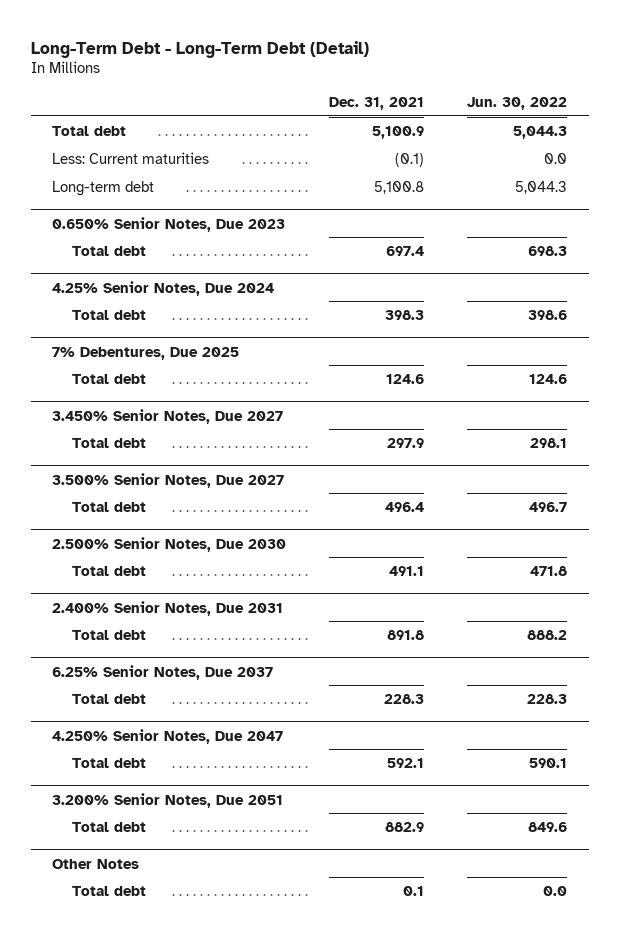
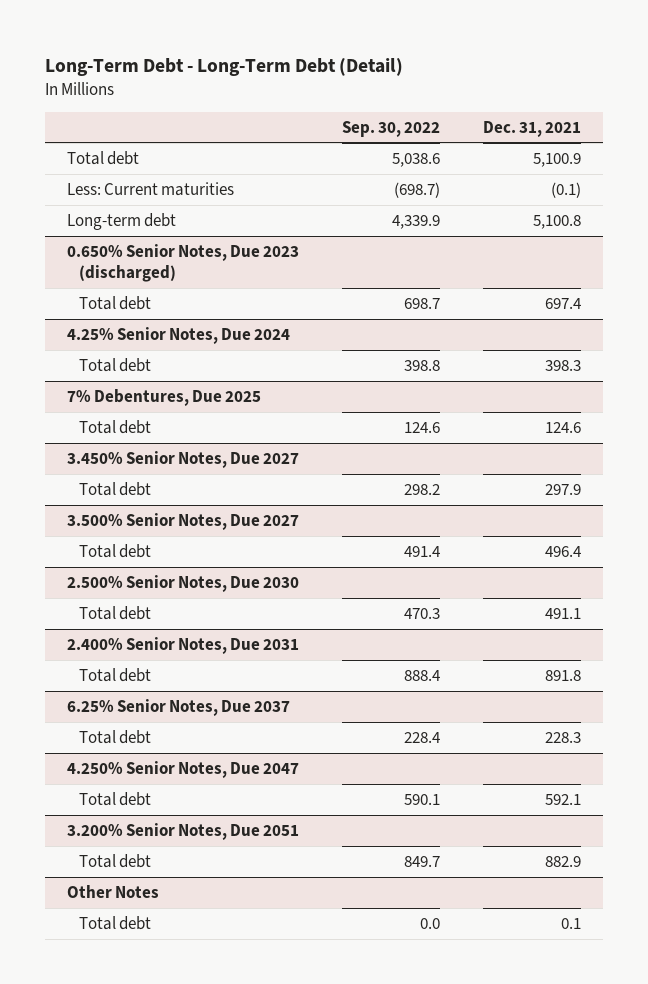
- | Dec. 31, 2021 | Jun. 30, 2022
+ | Sep. 30, 2022 | Dec. 31, 2021
- 0.650% Senior Notes, Due 2023
+ 0.650% Senior Notes, Due 2023 (discharged)

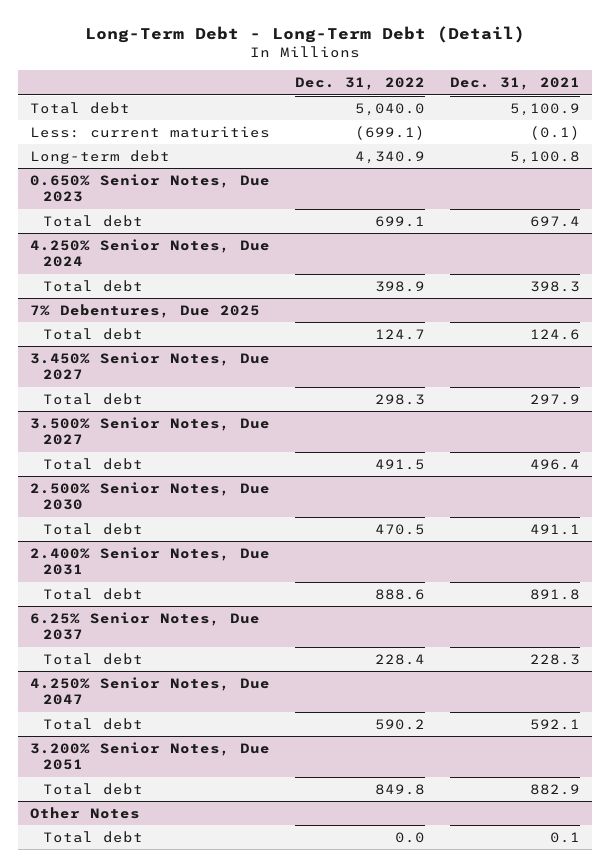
- | Sep. 30, 2022 | Dec. 31, 2021
+ | Dec. 31, 2022 | Dec. 31, 2021
- Less: Current maturities | (698.7) | (0.1)
+ Less: current maturities | (699.1) | (0.1)
- 0.650% Senior Notes, Due 2023 (discharged)
+ 0.650% Senior Notes, Due 2023
- 4.25% Senior Notes, Due 2024
+ 4.250% Senior Notes, Due 2024

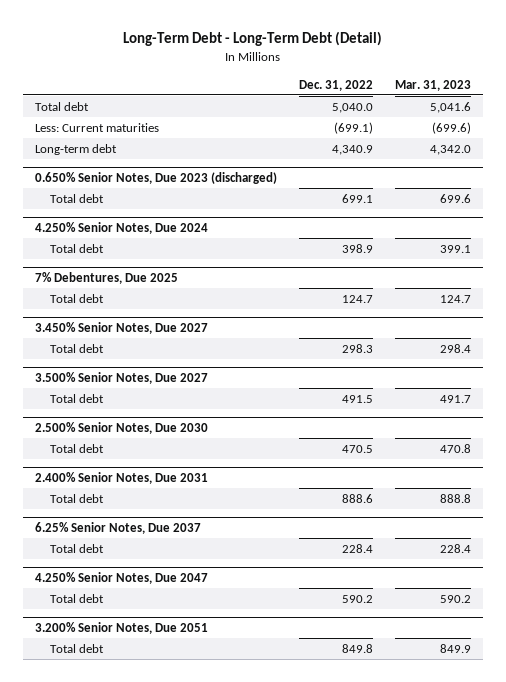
- | Dec. 31, 2022 | Dec. 31, 2021
+ | Dec. 31, 2022 | Mar. 31, 2023
- Less: current maturities | (699.1) | (0.1)
+ Less: Current maturities | (699.1) | (699.6)
- 0.650% Senior Notes, Due 2023
+ 0.650% Senior Notes, Due 2023 (discharged)
- Other Notes
- Total debt | 0.0 | 0.1

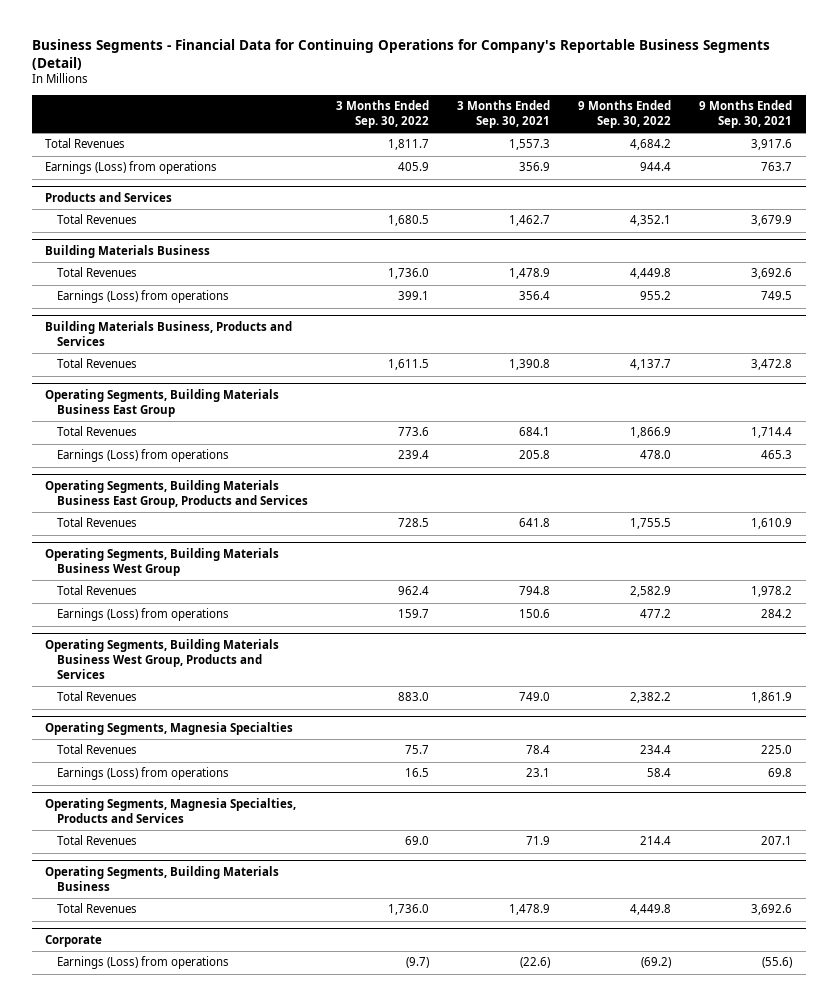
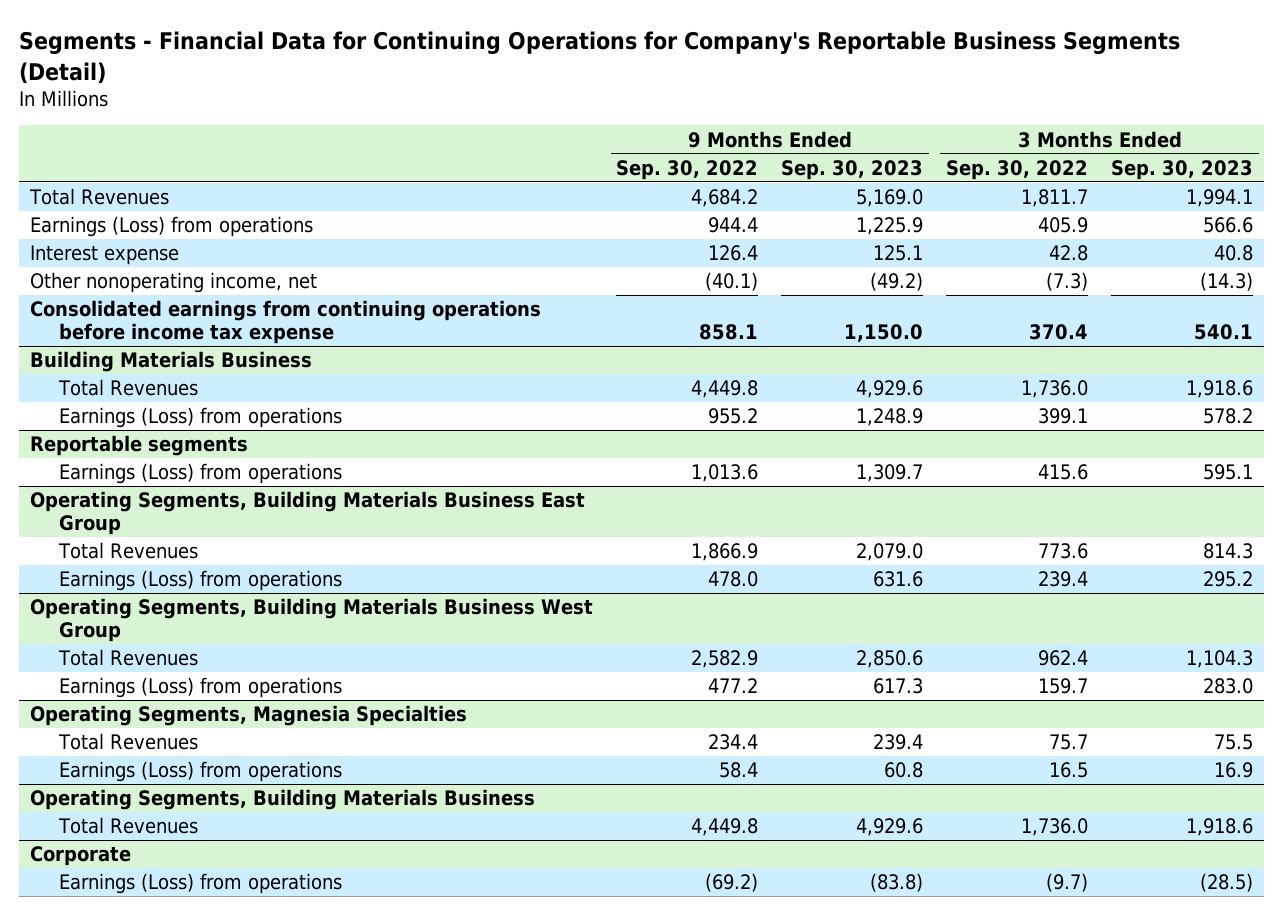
- Business Segments - Financial Data for Continuing Operations for Company's Reportable Business Segments (Detail)
+ Segments - Financial Data for Continuing Operations for Company's Reportable Business Segments (Detail)
- | 3 Months Ended Sep. 30, 2022 | 3 Months Ended Sep. 30, 2021 | 9 Months Ended Sep. 30, 2022 | 9 Months Ended Sep. 30, 2021
+ | 9 Months Ended Sep. 30, 2022 | 9 Months Ended Sep. 30, 2023 | 3 Months Ended Sep. 30, 2022 | 3 Months Ended Sep. 30, 2023
- Products and Services
- Total Revenues | 1,680.5 | 1,462.7 | 4,352.1 | 3,679.9
+ Interest expense | 126.4 | 125.1 | 42.8 | 40.8
+ Other nonoperating income, net | (40.1) | (49.2) | (7.3) | (14.3)
+ Consolidated earnings from continuing operations before income tax expense | 858.1 | 1,150.0 | 370.4 | 540.1
- Building Materials Business, Products and Services
- Total Revenues | 1,611.5 | 1,390.8 | 4,137.7 | 3,472.8
+ Reportable segments
+ Earnings (Loss) from operations | 1,013.6 | 1,309.7 | 415.6 | 595.1
- Operating Segments, Building Materials Business East Group, Products and Services
- Total Revenues | 728.5 | 641.8 | 1,755.5 | 1,610.9
- Operating Segments, Building Materials Business West Group, Products and Services
- Total Revenues | 883.0 | 749.0 | 2,382.2 | 1,861.9
- Operating Segments, Magnesia Specialties, Products and Services
- Total Revenues | 69.0 | 71.9 | 214.4 | 207.1

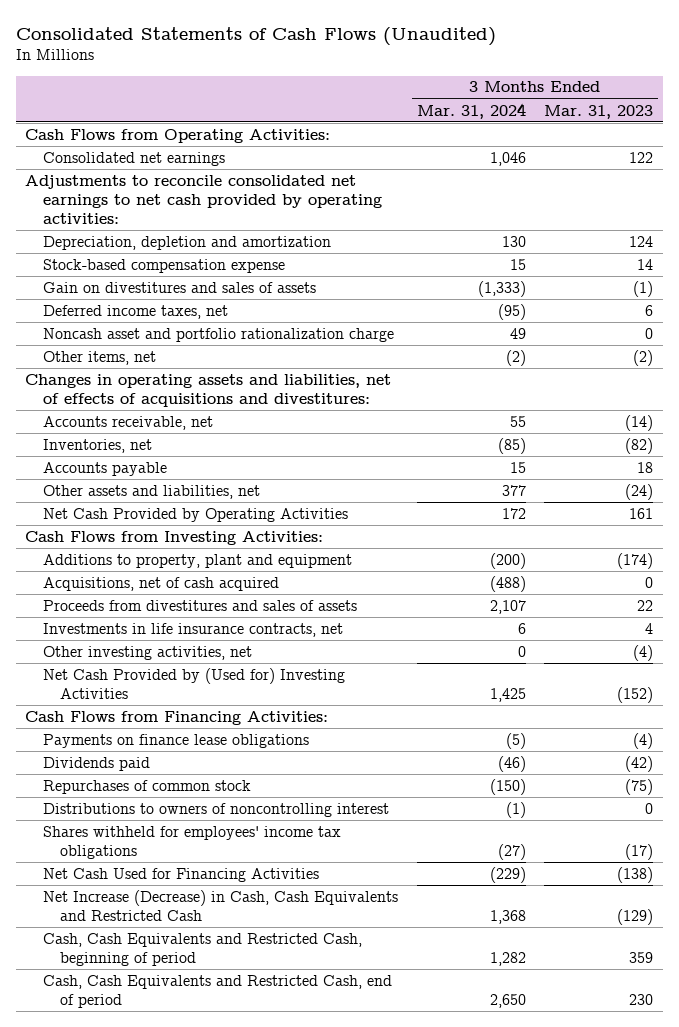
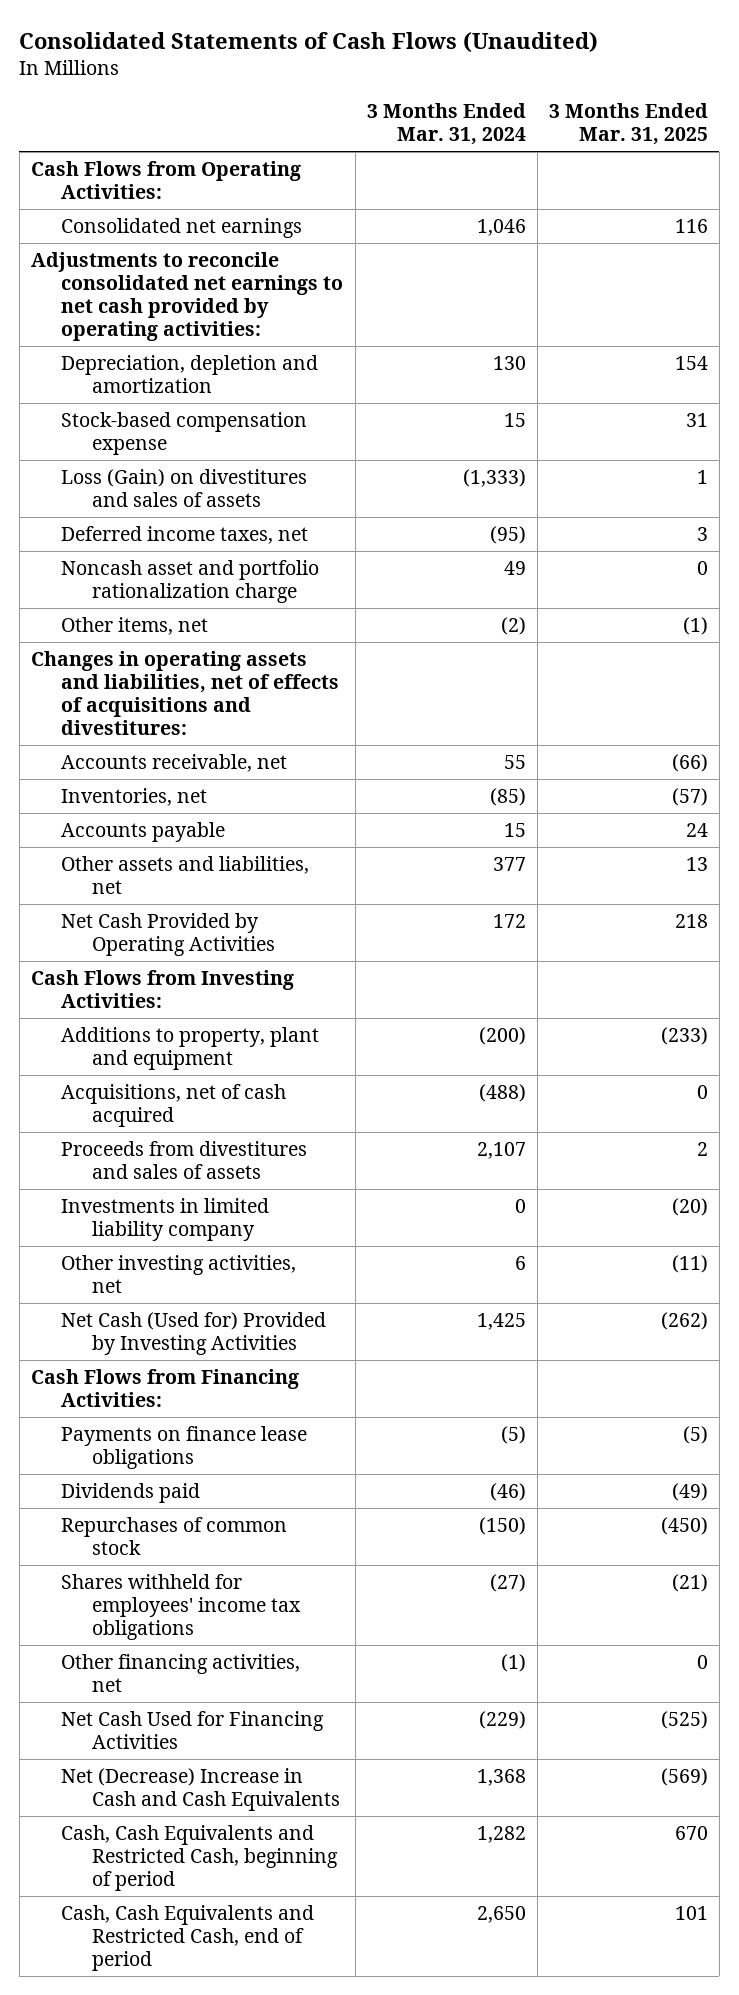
- | 3 Months Ended Mar. 31, 2024 | 3 Months Ended Mar. 31, 2023
+ | 3 Months Ended Mar. 31, 2024 | 3 Months Ended Mar. 31, 2025
- Gain on divestitures and sales of assets | (1,333) | (1)
+ Loss (Gain) on divestitures and sales of assets | (1,333) | 1
- Investments in life insurance contracts, net | 6 | 4
- Other investing activities, net | 0 | (4)
- Net Cash Provided by (Used for) Investing Activities | 1,425 | (152)
+ Investments in limited liability company | 0 | (20)
+ Other investing activities, net | 6 | (11)
+ Net Cash (Used for) Provided by Investing Activities | 1,425 | (262)
- Distributions to owners of noncontrolling interest | (1) | 0
+ Other financing activities, net | (1) | 0
- Net Increase (Decrease) in Cash, Cash Equivalents and Restricted Cash | 1,368 | (129)
+ Net (Decrease) Increase in Cash and Cash Equivalents | 1,368 | (569)

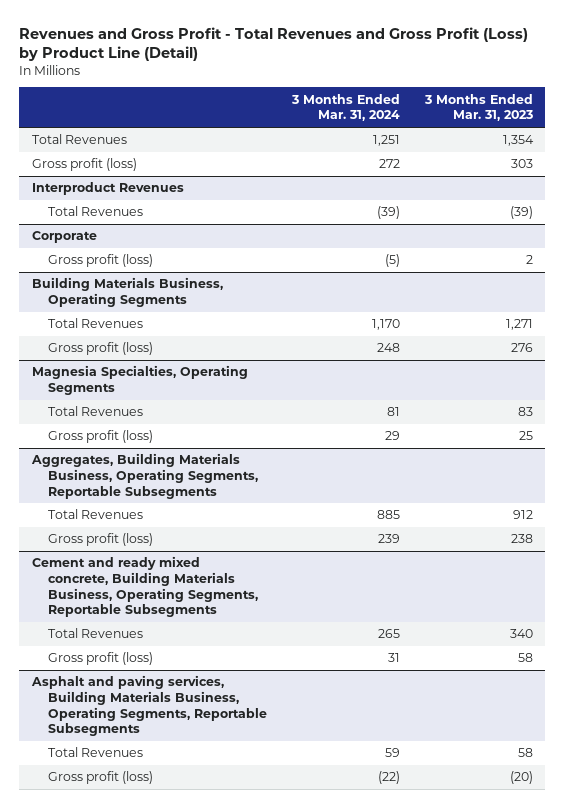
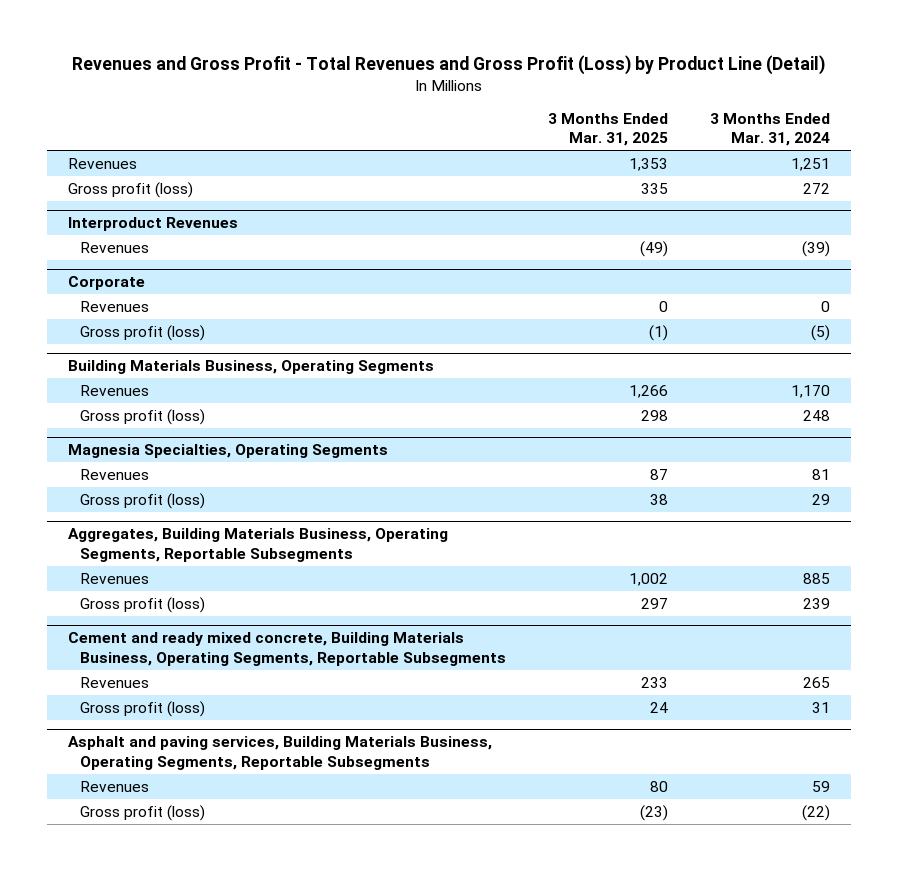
- | 3 Months Ended Mar. 31, 2024 | 3 Months Ended Mar. 31, 2023
+ | 3 Months Ended Mar. 31, 2025 | 3 Months Ended Mar. 31, 2024
- Total Revenues | 1,251 | 1,354
+ Revenues | 1,353 | 1,251
@ Interproduct Revenues
- Total Revenues | (39) | (39)
+ Revenues | (49) | (39)
@ Corporate
+ Revenues | 0 | 0
@ Building Materials Business, Operating Segments
- Total Revenues | 1,170 | 1,271
+ Revenues | 1,266 | 1,170
@ Magnesia Specialties, Operating Segments
- Total Revenues | 81 | 83
+ Revenues | 87 | 81
@ Aggregates, Building Materials Business, Operating Segments, Reportable Subsegments
- Total Revenues | 885 | 912
+ Revenues | 1,002 | 885
@ Cement and ready mixed concrete, Building Materials Business, Operating Segments, Reportable Subsegments
- Total Revenues | 265 | 340
+ Revenues | 233 | 265
@ Asphalt and paving services, Building Materials Business, Operating Segments, Reportable Subsegments
- Total Revenues | 59 | 58
+ Revenues | 80 | 59

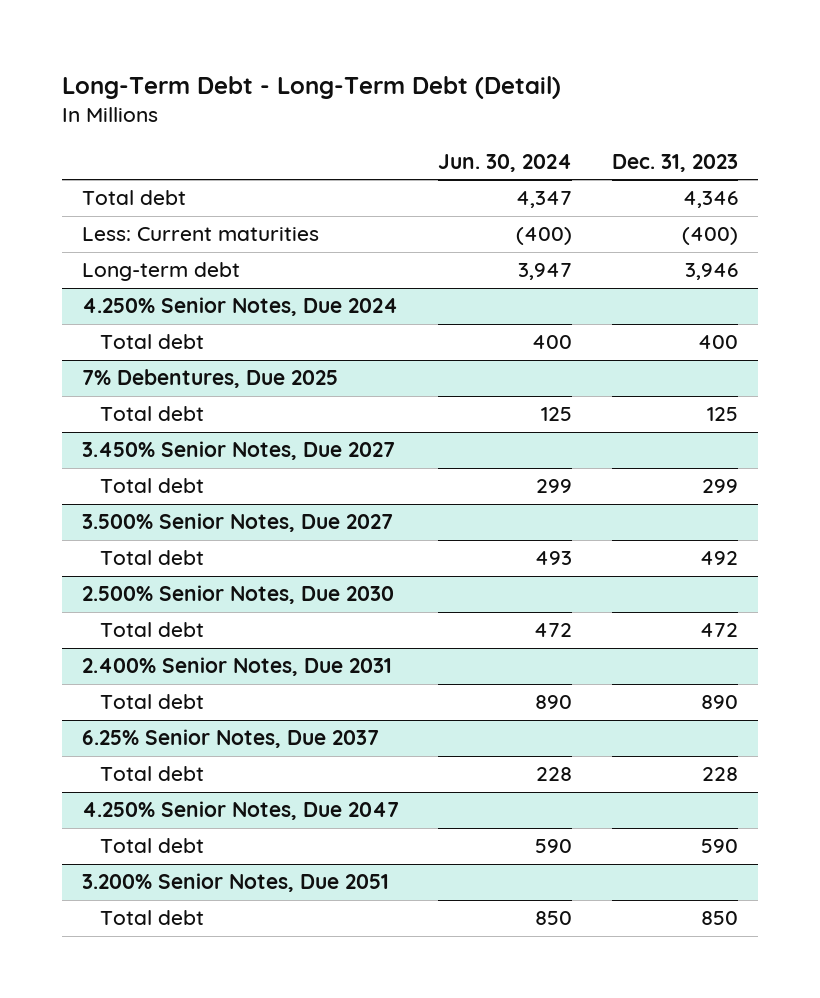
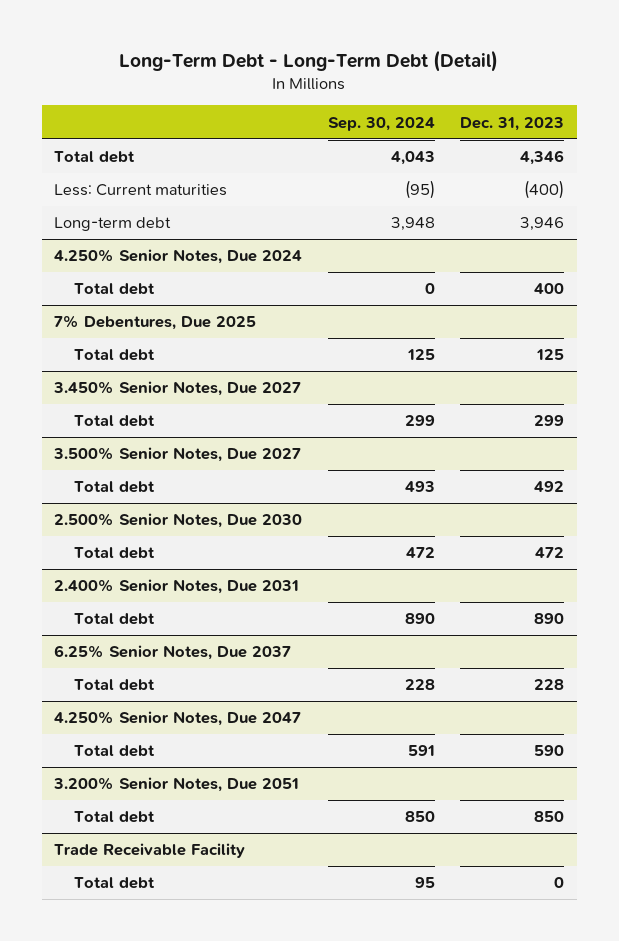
- | Jun. 30, 2024 | Dec. 31, 2023
+ | Sep. 30, 2024 | Dec. 31, 2023
+ Trade Receivable Facility
+ Total debt | 95 | 0

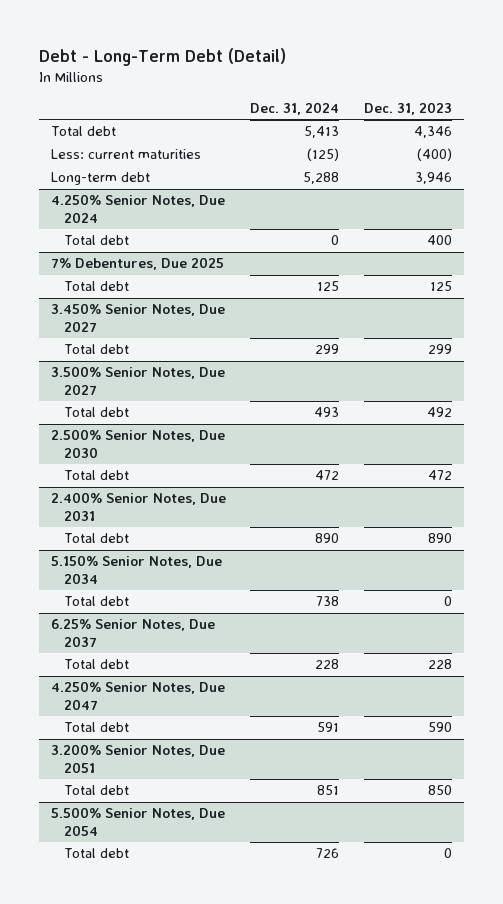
- Long-Term Debt - Long-Term Debt (Detail)
+ Debt - Long-Term Debt (Detail)
- | Sep. 30, 2024 | Dec. 31, 2023
+ | Dec. 31, 2024 | Dec. 31, 2023
- Less: Current maturities | (95) | (400)
+ Less: current maturities | (125) | (400)
+ 5.150% Senior Notes, Due 2034
+ Total debt | 738 | 0
- Trade Receivable Facility
+ 5.500% Senior Notes, Due 2054

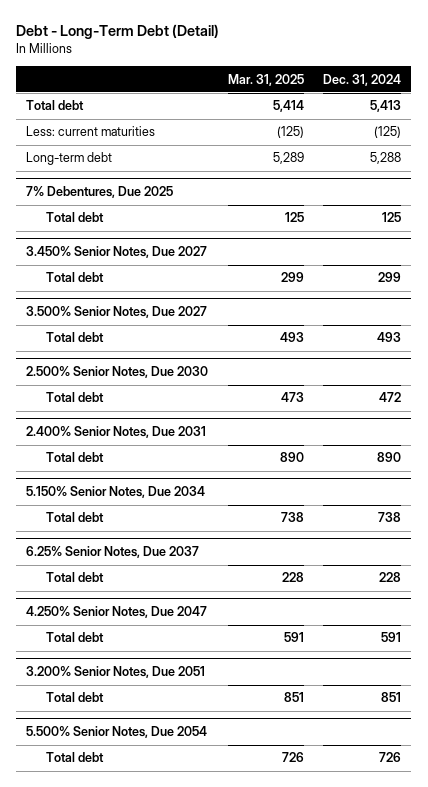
- | Dec. 31, 2024 | Dec. 31, 2023
+ | Mar. 31, 2025 | Dec. 31, 2024
- 4.250% Senior Notes, Due 2024
- Total debt | 0 | 400

